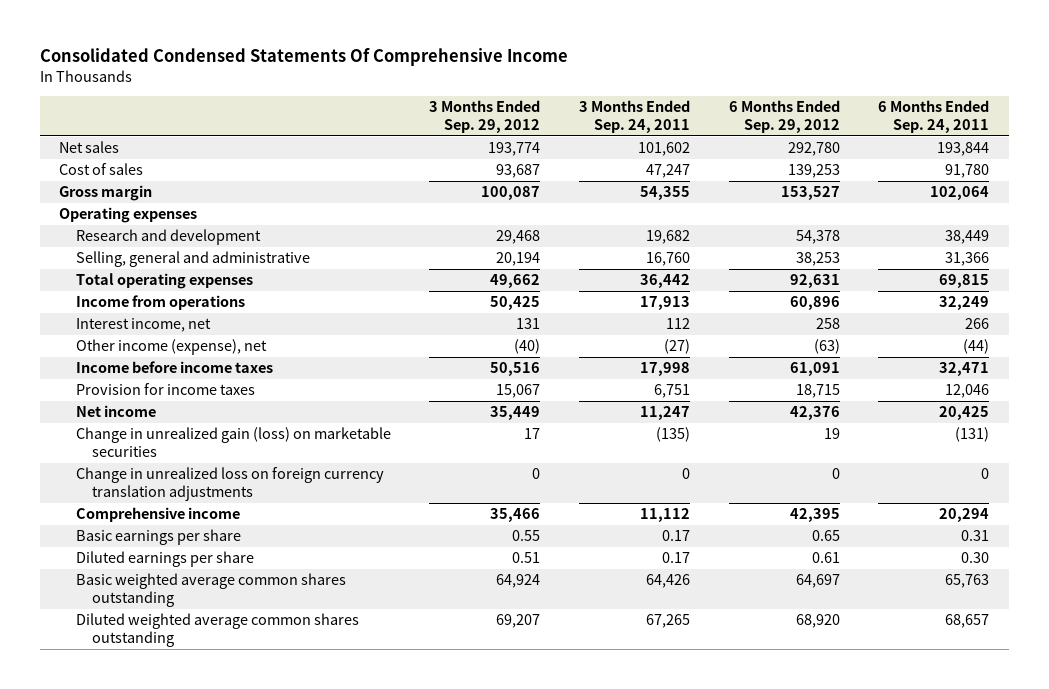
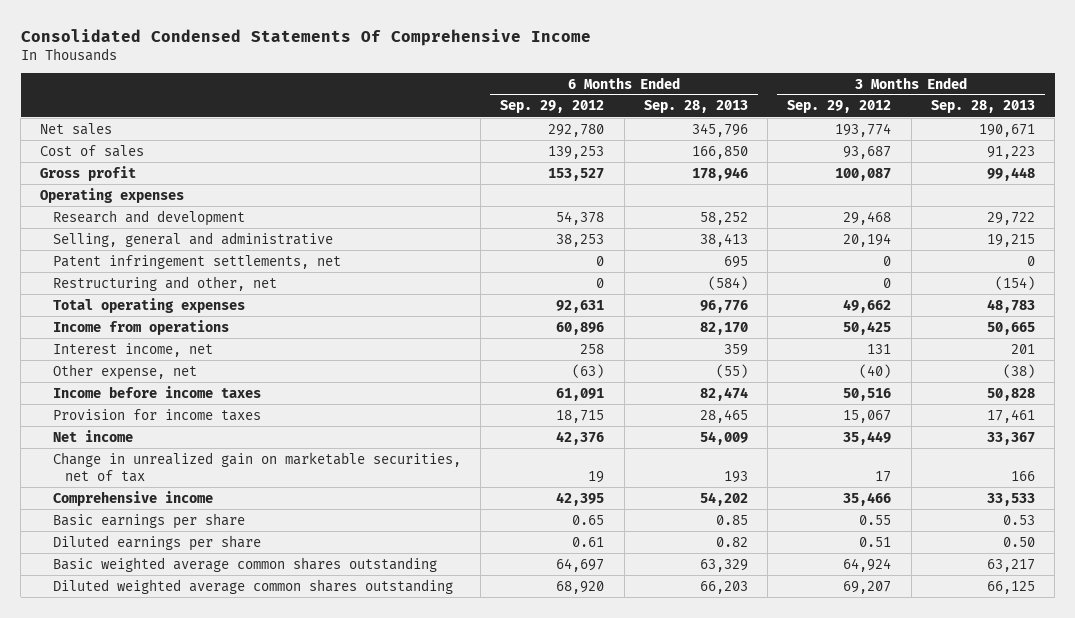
- | 3 Months Ended Sep. 29, 2012 | 3 Months Ended Sep. 24, 2011 | 6 Months Ended Sep. 29, 2012 | 6 Months Ended Sep. 24, 2011
+ | 6 Months Ended Sep. 29, 2012 | 6 Months Ended Sep. 28, 2013 | 3 Months Ended Sep. 29, 2012 | 3 Months Ended Sep. 28, 2013
- Gross margin | 100,087 | 54,355 | 153,527 | 102,064
+ Gross profit | 153,527 | 178,946 | 100,087 | 99,448
+ Patent infringement settlements, net | 0 | 695 | 0 | 0
+ Restructuring and other, net | 0 | (584) | 0 | (154)
- Other income (expense), net | (40) | (27) | (63) | (44)
+ Other expense, net | (63) | (55) | (40) | (38)
- Change in unrealized gain (loss) on marketable securities | 17 | (135) | 19 | (131)
- Change in unrealized loss on foreign currency translation adjustments | 0 | 0 | 0 | 0
+ Change in unrealized gain on marketable securities, net of tax | 19 | 193 | 17 | 166

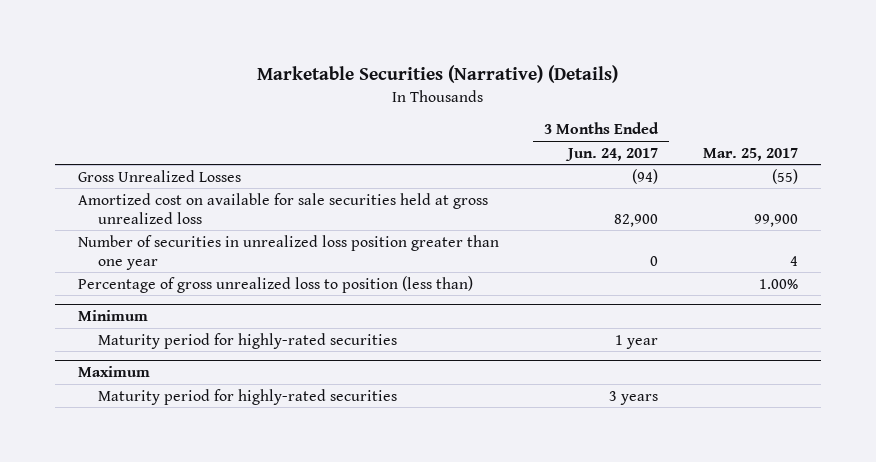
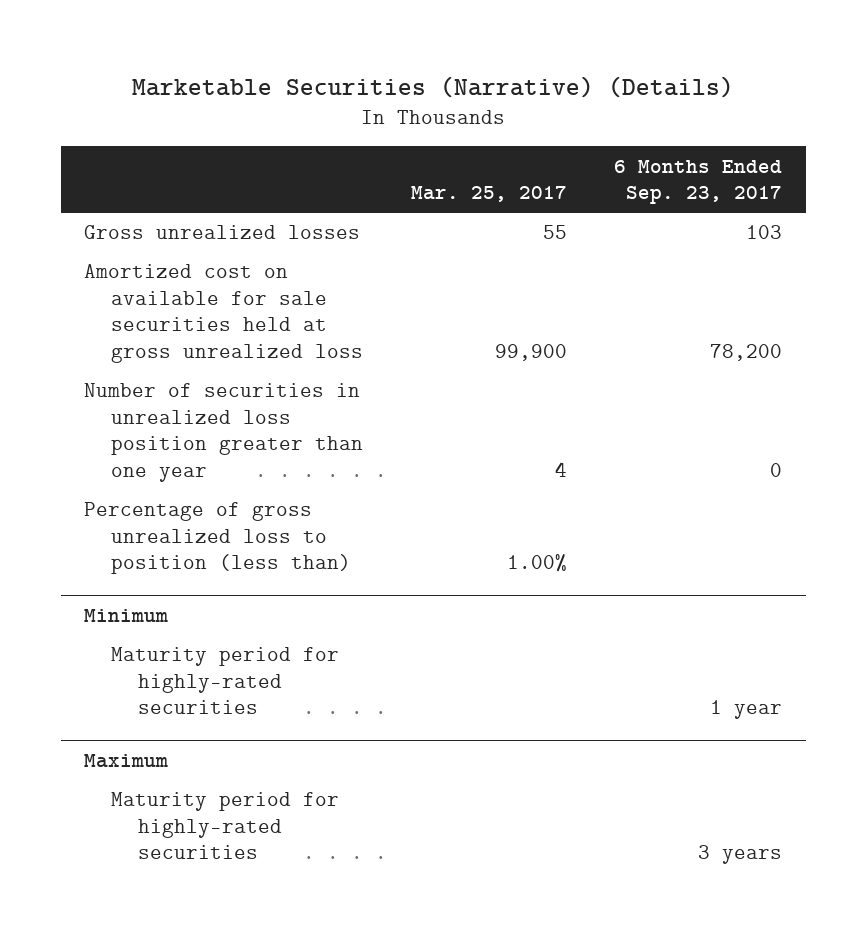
- | 3 Months Ended Jun. 24, 2017 | Mar. 25, 2017
+ | Mar. 25, 2017 | 6 Months Ended Sep. 23, 2017
- Gross Unrealized Losses | (94) | (55)
+ Gross unrealized losses | 55 | 103

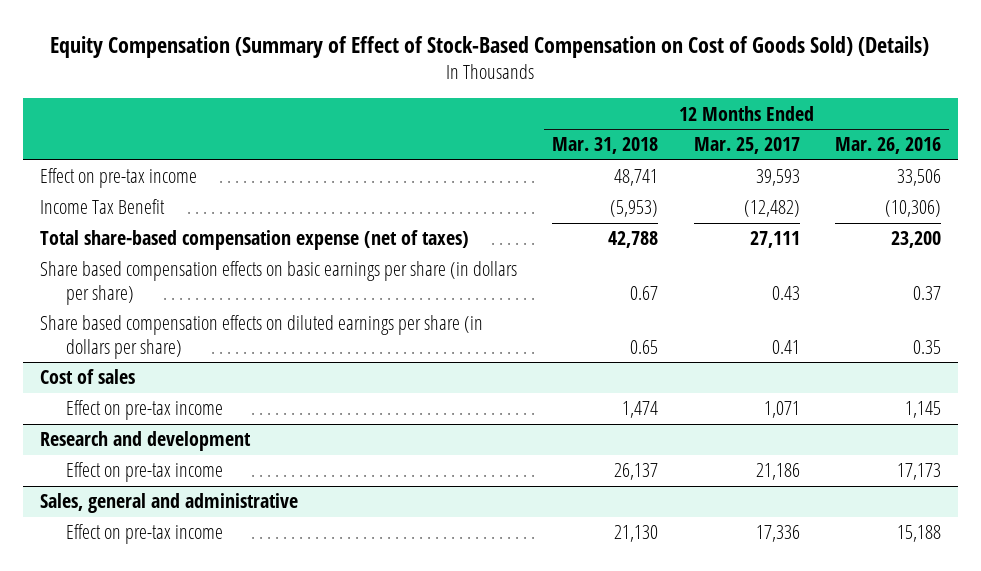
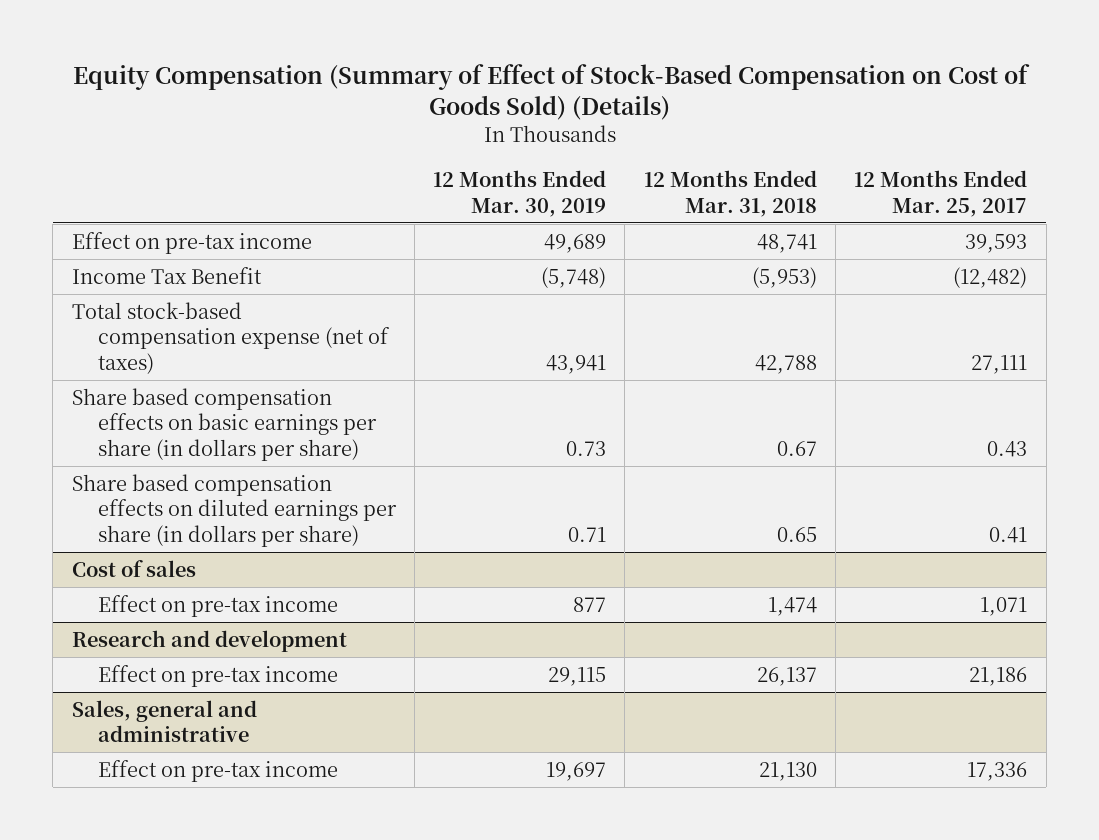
- | 12 Months Ended Mar. 31, 2018 | 12 Months Ended Mar. 25, 2017 | 12 Months Ended Mar. 26, 2016
+ | 12 Months Ended Mar. 30, 2019 | 12 Months Ended Mar. 31, 2018 | 12 Months Ended Mar. 25, 2017
- Total share-based compensation expense (net of taxes) | 42,788 | 27,111 | 23,200
+ Total stock-based compensation expense (net of taxes) | 43,941 | 42,788 | 27,111

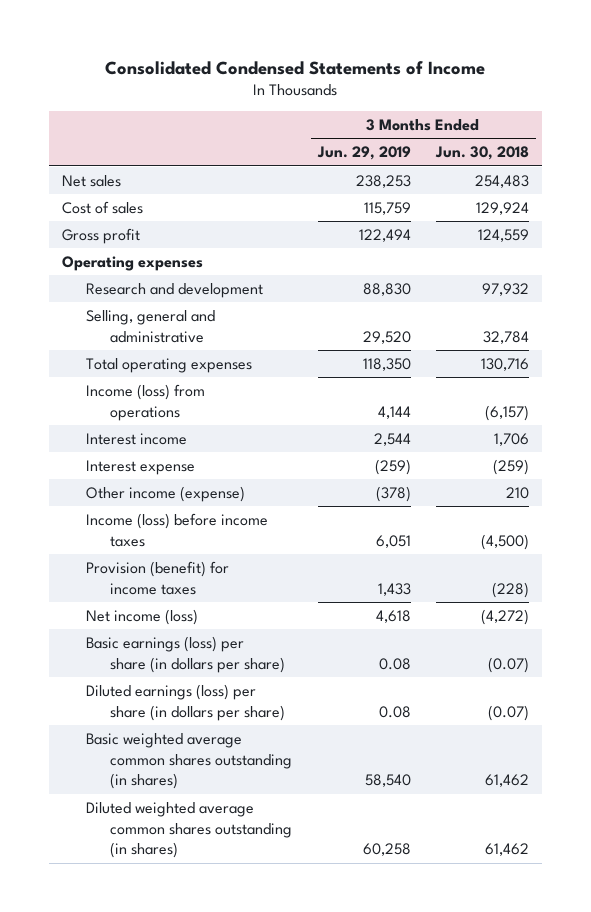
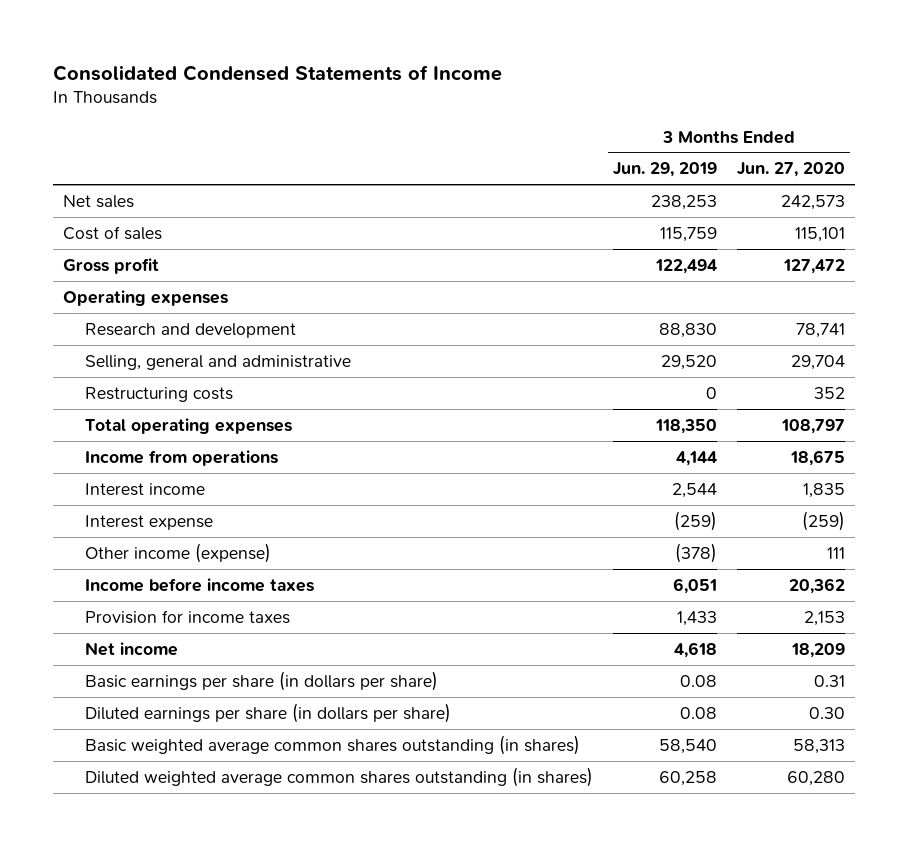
- | 3 Months Ended Jun. 29, 2019 | 3 Months Ended Jun. 30, 2018
+ | 3 Months Ended Jun. 29, 2019 | 3 Months Ended Jun. 27, 2020
+ Restructuring costs | 0 | 352
- Income (loss) from operations | 4,144 | (6,157)
+ Income from operations | 4,144 | 18,675
- Income (loss) before income taxes | 6,051 | (4,500)
- Provision (benefit) for income taxes | 1,433 | (228)
- Net income (loss) | 4,618 | (4,272)
- Basic earnings (loss) per share (in dollars per share) | 0.08 | (0.07)
- Diluted earnings (loss) per share (in dollars per share) | 0.08 | (0.07)
+ Income before income taxes | 6,051 | 20,362
+ Provision for income taxes | 1,433 | 2,153
+ Net income | 4,618 | 18,209
+ Basic earnings per share (in dollars per share) | 0.08 | 0.31
+ Diluted earnings per share (in dollars per share) | 0.08 | 0.30

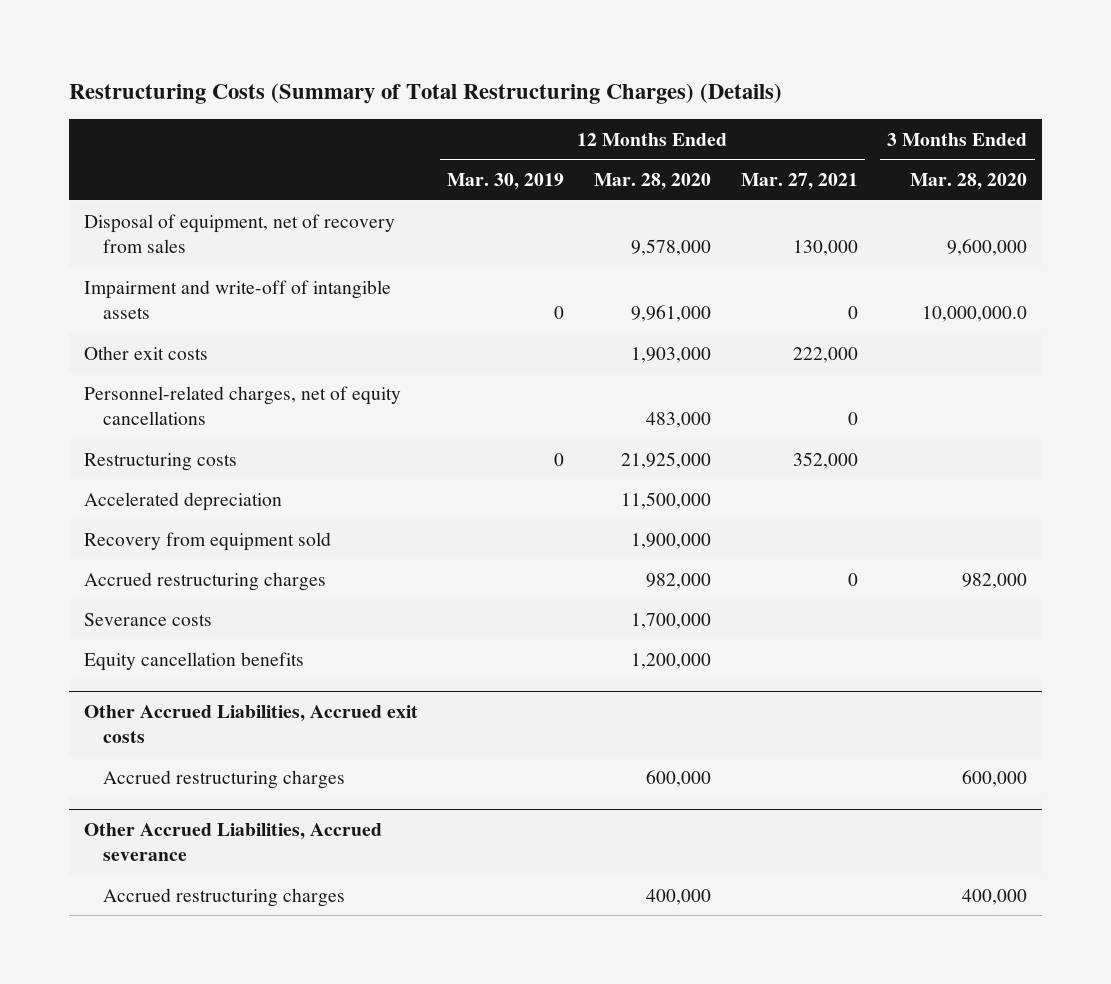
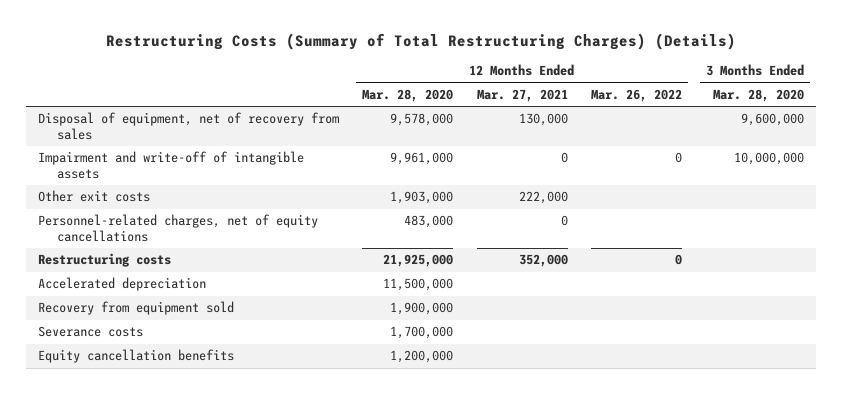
- | 12 Months Ended Mar. 30, 2019 | 12 Months Ended Mar. 28, 2020 | 12 Months Ended Mar. 27, 2021 | 3 Months Ended Mar. 28, 2020
+ | 12 Months Ended Mar. 28, 2020 | 12 Months Ended Mar. 27, 2021 | 12 Months Ended Mar. 26, 2022 | 3 Months Ended Mar. 28, 2020
- Impairment and write-off of intangible assets | 0 | 9,961,000 | 0 | 10,000,000.0
+ Impairment and write-off of intangible assets | 9,961,000 | 0 | 0 | 10,000,000
- Accrued restructuring charges | | 982,000 | 0 | 982,000
- Other Accrued Liabilities, Accrued exit costs
- Accrued restructuring charges | | 600,000 | | 600,000
- Other Accrued Liabilities, Accrued severance
- Accrued restructuring charges | | 400,000 | | 400,000

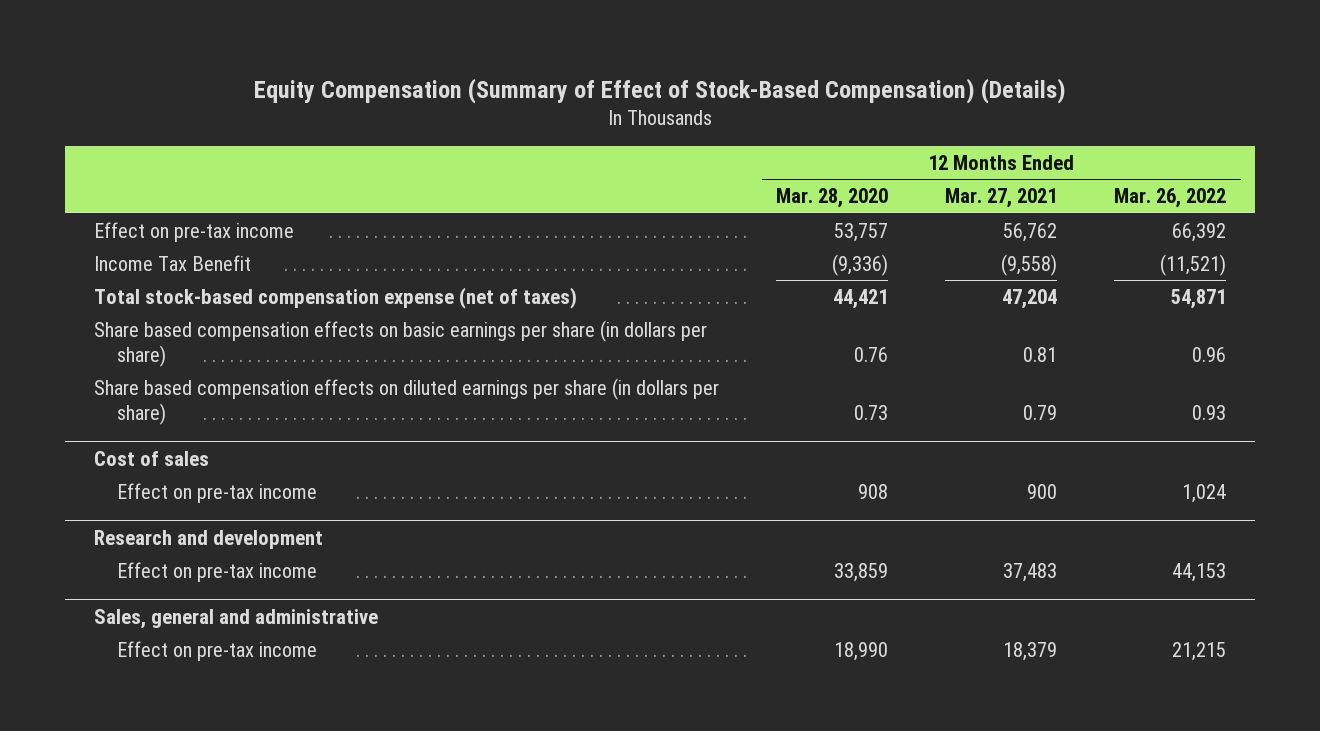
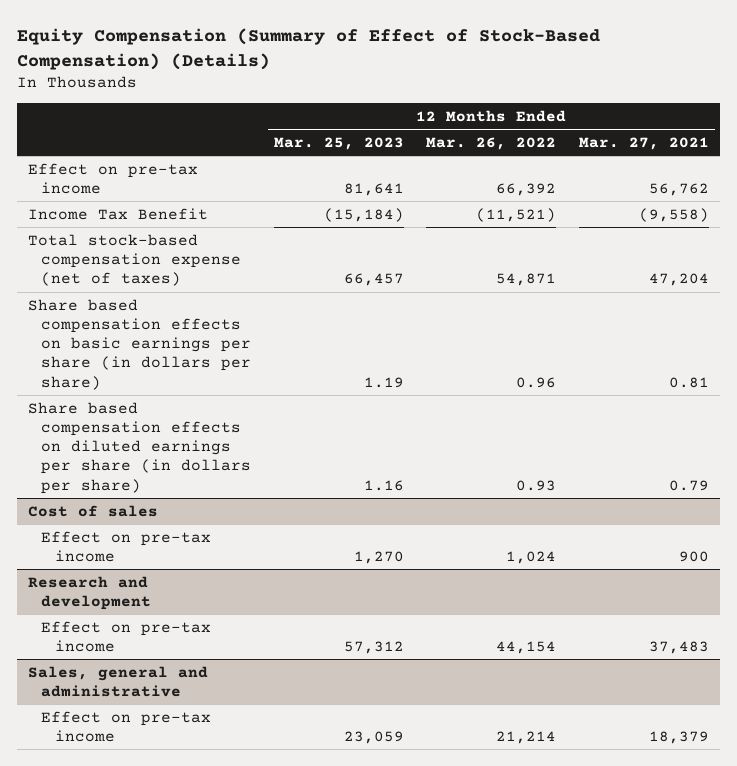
- | 12 Months Ended Mar. 28, 2020 | 12 Months Ended Mar. 27, 2021 | 12 Months Ended Mar. 26, 2022
+ | 12 Months Ended Mar. 25, 2023 | 12 Months Ended Mar. 26, 2022 | 12 Months Ended Mar. 27, 2021
@ Research and development
- Effect on pre-tax income | 33,859 | 37,483 | 44,153
+ Effect on pre-tax income | 57,312 | 44,154 | 37,483
@ Sales, general and administrative
- Effect on pre-tax income | 18,990 | 18,379 | 21,215
+ Effect on pre-tax income | 23,059 | 21,214 | 18,379

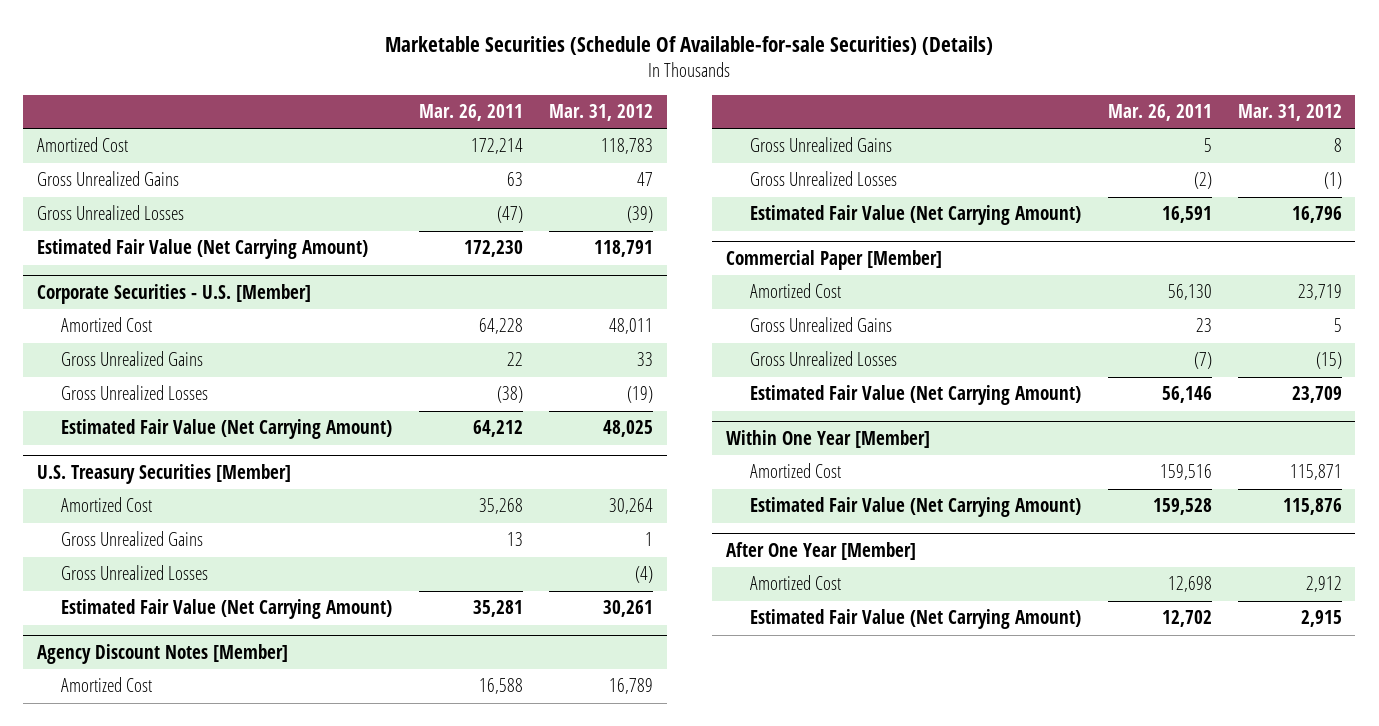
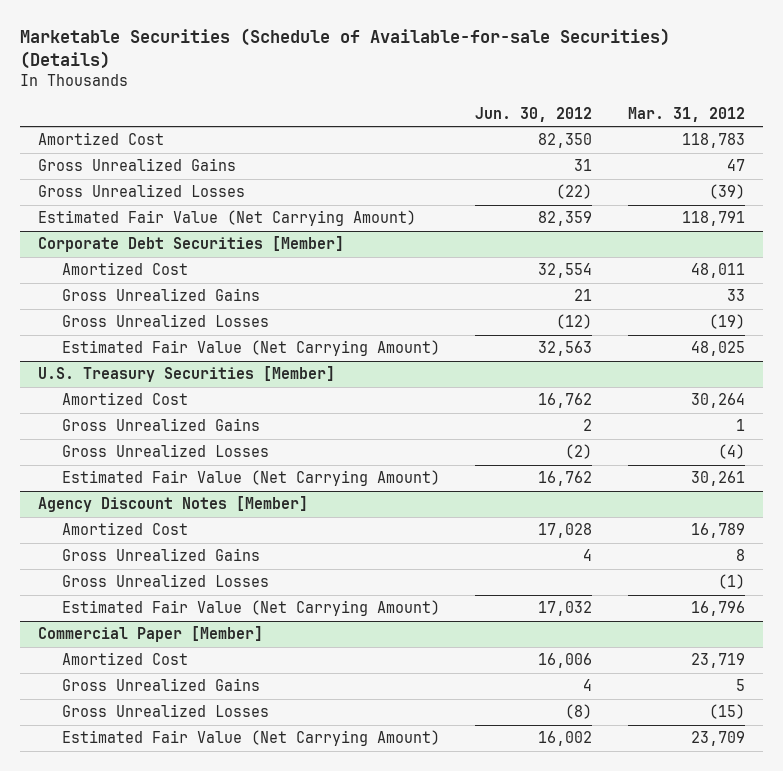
- Marketable Securities (Schedule Of Available-for-sale Securities) (Details)
+ Marketable Securities (Schedule of Available-for-sale Securities) (Details)
- | Mar. 26, 2011 | Mar. 31, 2012
+ | Jun. 30, 2012 | Mar. 31, 2012
- Corporate Securities - U.S. [Member]
+ Corporate Debt Securities [Member]
- Within One Year [Member]
- Amortized Cost | 159,516 | 115,871
- Estimated Fair Value (Net Carrying Amount) | 159,528 | 115,876
- After One Year [Member]
- Amortized Cost | 12,698 | 2,912
- Estimated Fair Value (Net Carrying Amount) | 12,702 | 2,915

